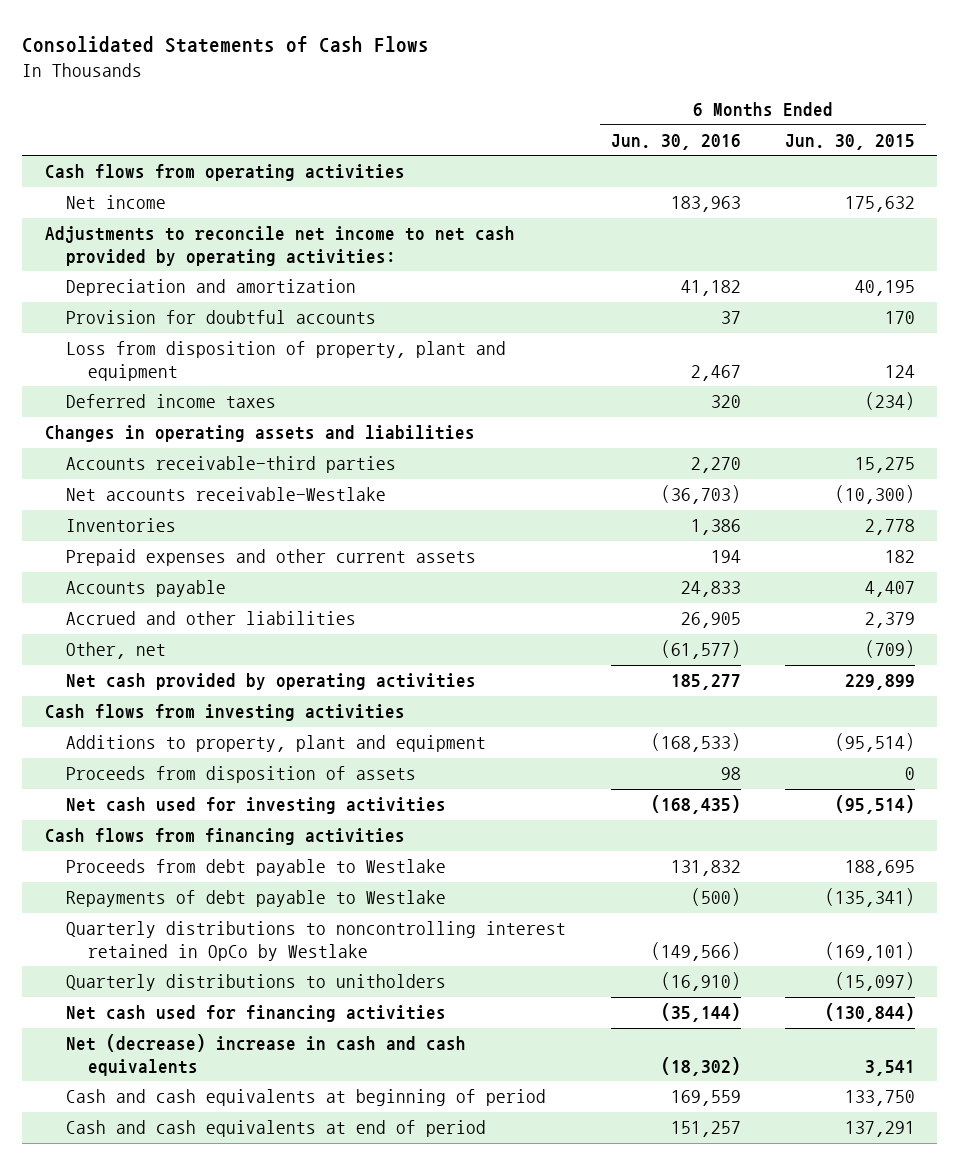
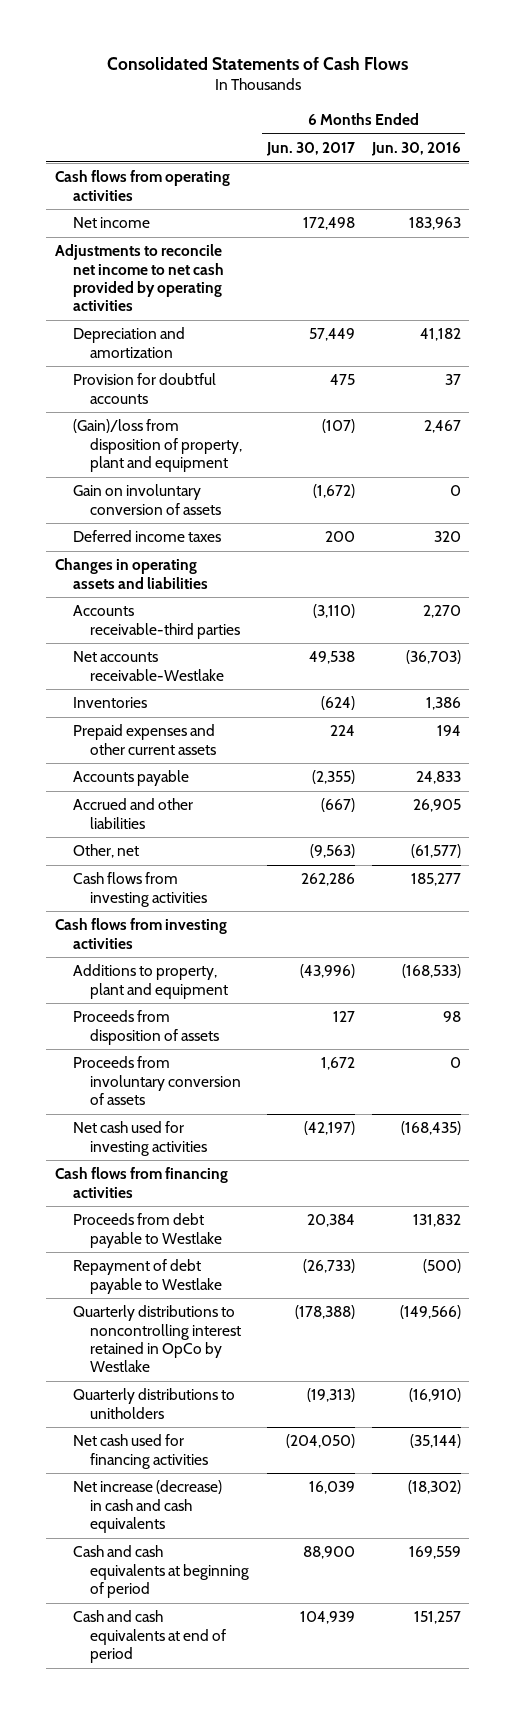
- | 6 Months Ended Jun. 30, 2016 | 6 Months Ended Jun. 30, 2015
+ | 6 Months Ended Jun. 30, 2017 | 6 Months Ended Jun. 30, 2016
- Adjustments to reconcile net income to net cash provided by operating activities:
+ Adjustments to reconcile net income to net cash provided by operating activities
- Loss from disposition of property, plant and equipment | 2,467 | 124
+ (Gain)/loss from disposition of property, plant and equipment | (107) | 2,467
+ Gain on involuntary conversion of assets | (1,672) | 0
- Net cash provided by operating activities | 185,277 | 229,899
+ Cash flows from investing activities | 262,286 | 185,277
+ Proceeds from involuntary conversion of assets | 1,672 | 0
- Repayments of debt payable to Westlake | (500) | (135,341)
+ Repayment of debt payable to Westlake | (26,733) | (500)
- Net (decrease) increase in cash and cash equivalents | (18,302) | 3,541
+ Net increase (decrease) in cash and cash equivalents | 16,039 | (18,302)

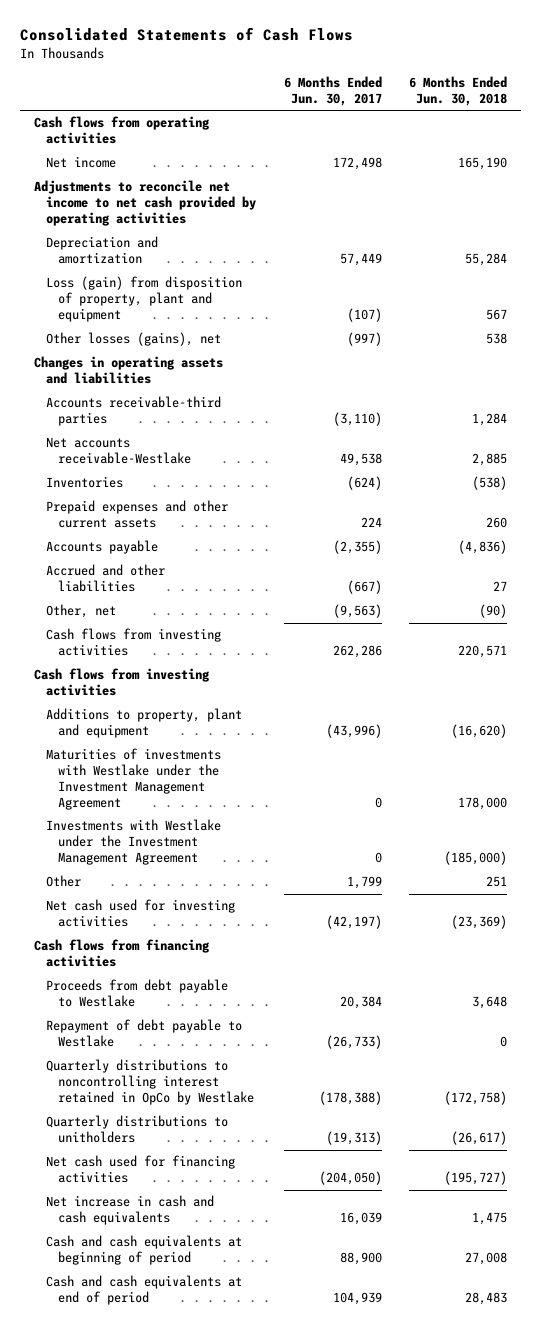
- | 6 Months Ended Jun. 30, 2017 | 6 Months Ended Jun. 30, 2016
+ | 6 Months Ended Jun. 30, 2017 | 6 Months Ended Jun. 30, 2018
- Provision for doubtful accounts | 475 | 37
- (Gain)/loss from disposition of property, plant and equipment | (107) | 2,467
- Gain on involuntary conversion of assets | (1,672) | 0
- Deferred income taxes | 200 | 320
+ Loss (gain) from disposition of property, plant and equipment | (107) | 567
+ Other losses (gains), net | (997) | 538
- Proceeds from disposition of assets | 127 | 98
- Proceeds from involuntary conversion of assets | 1,672 | 0
+ Maturities of investments with Westlake under the Investment Management Agreement | 0 | 178,000
+ Investments with Westlake under the Investment Management Agreement | 0 | (185,000)
+ Other | 1,799 | 251
- Net increase (decrease) in cash and cash equivalents | 16,039 | (18,302)
+ Net increase in cash and cash equivalents | 16,039 | 1,475

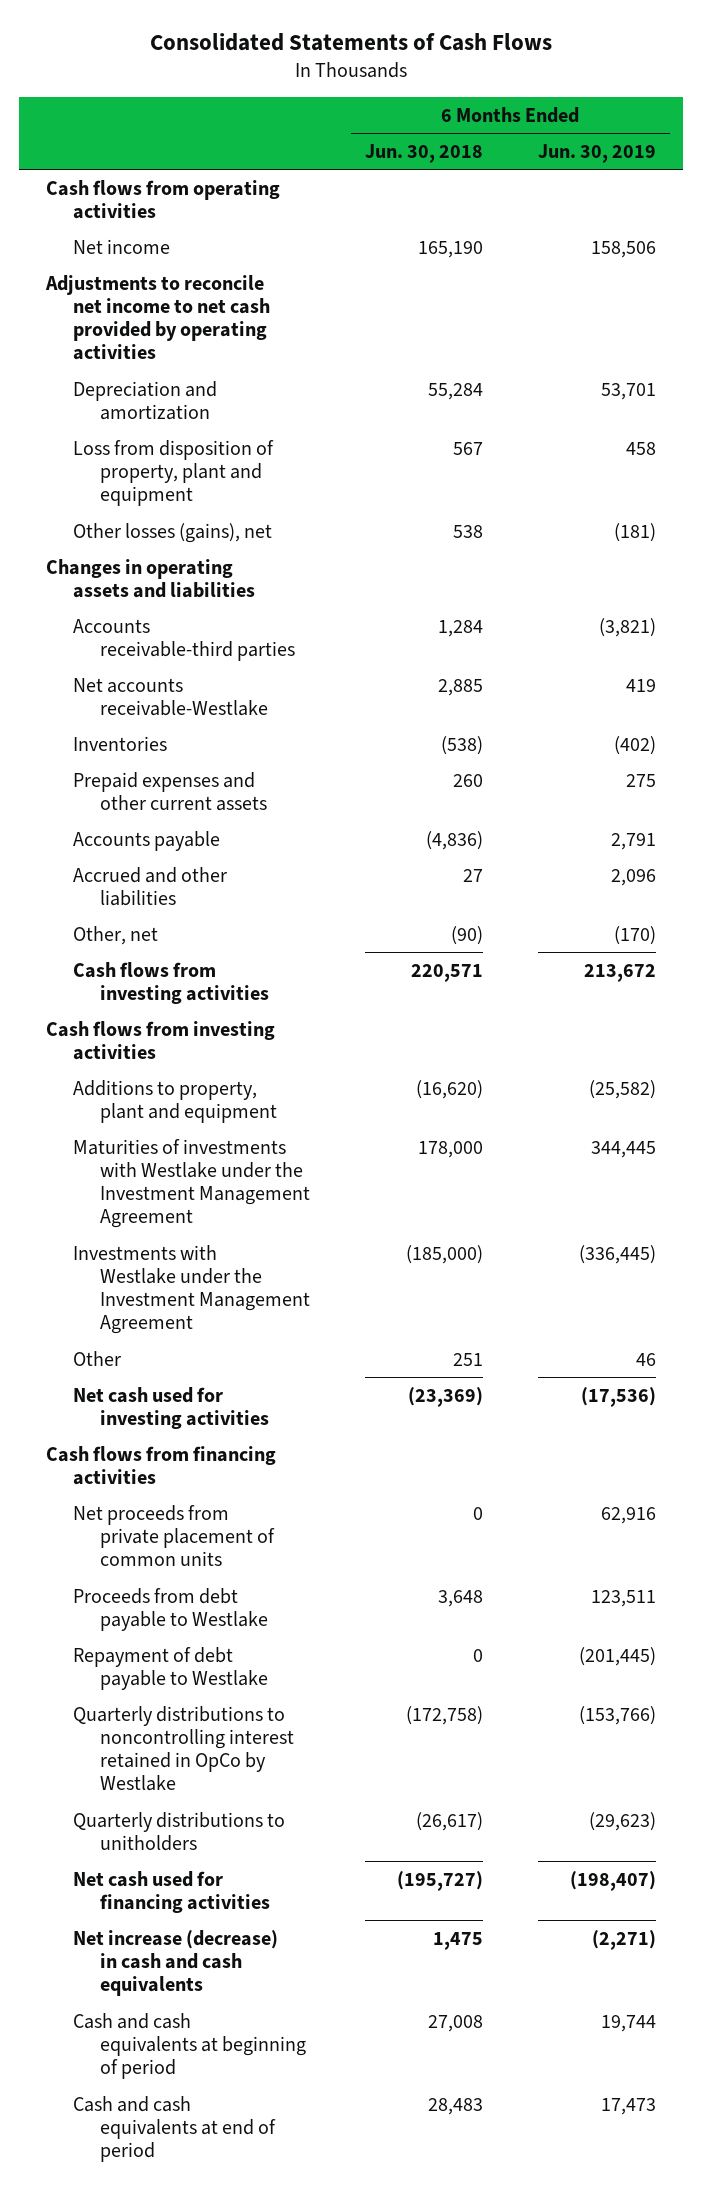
- | 6 Months Ended Jun. 30, 2017 | 6 Months Ended Jun. 30, 2018
+ | 6 Months Ended Jun. 30, 2018 | 6 Months Ended Jun. 30, 2019
- Loss (gain) from disposition of property, plant and equipment | (107) | 567
+ Loss from disposition of property, plant and equipment | 567 | 458
+ Net proceeds from private placement of common units | 0 | 62,916
- Net increase in cash and cash equivalents | 16,039 | 1,475
+ Net increase (decrease) in cash and cash equivalents | 1,475 | (2,271)

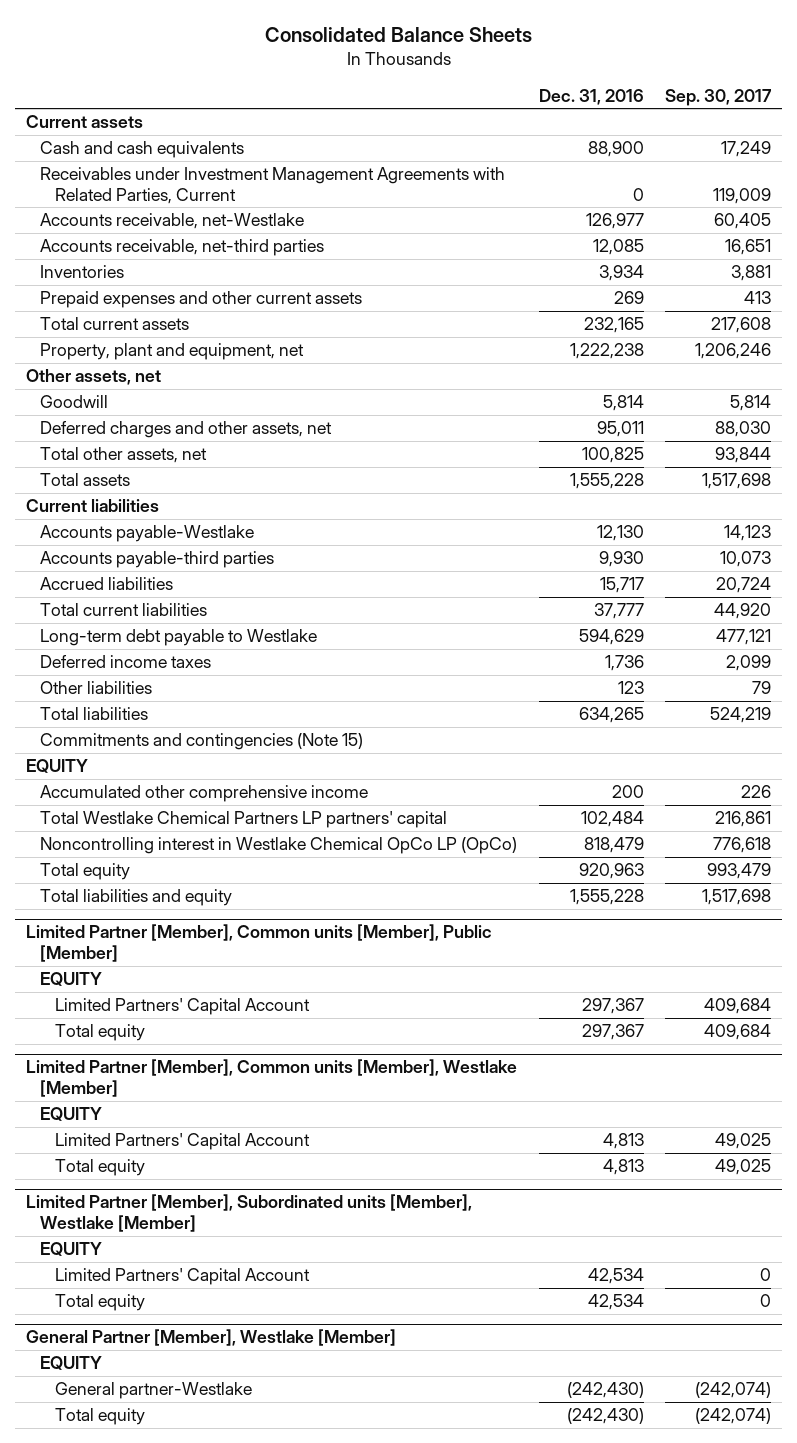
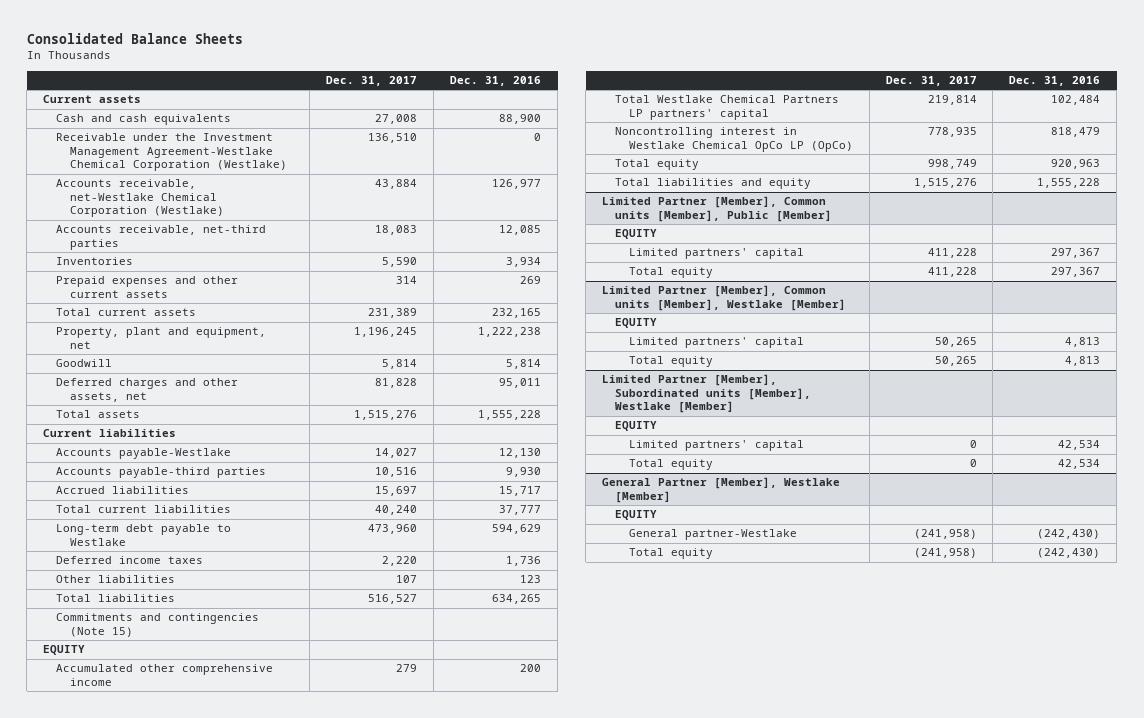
- | Dec. 31, 2016 | Sep. 30, 2017
+ | Dec. 31, 2017 | Dec. 31, 2016
- Receivables under Investment Management Agreements with Related Parties, Current | 0 | 119,009
- Accounts receivable, net-Westlake | 126,977 | 60,405
+ Receivable under the Investment Management Agreement-Westlake Chemical Corporation (Westlake) | 136,510 | 0
+ Accounts receivable, net-Westlake Chemical Corporation (Westlake) | 43,884 | 126,977
- Other assets, net
- Total other assets, net | 100,825 | 93,844
@ Limited Partner [Member], Common units [Member], Public [Member]
- Limited Partners' Capital Account | 297,367 | 409,684
+ Limited partners' capital | 411,228 | 297,367
@ Limited Partner [Member], Common units [Member], Westlake [Member]
- Limited Partners' Capital Account | 4,813 | 49,025
+ Limited partners' capital | 50,265 | 4,813
@ Limited Partner [Member], Subordinated units [Member], Westlake [Member]
- Limited Partners' Capital Account | 42,534 | 0
+ Limited partners' capital | 0 | 42,534

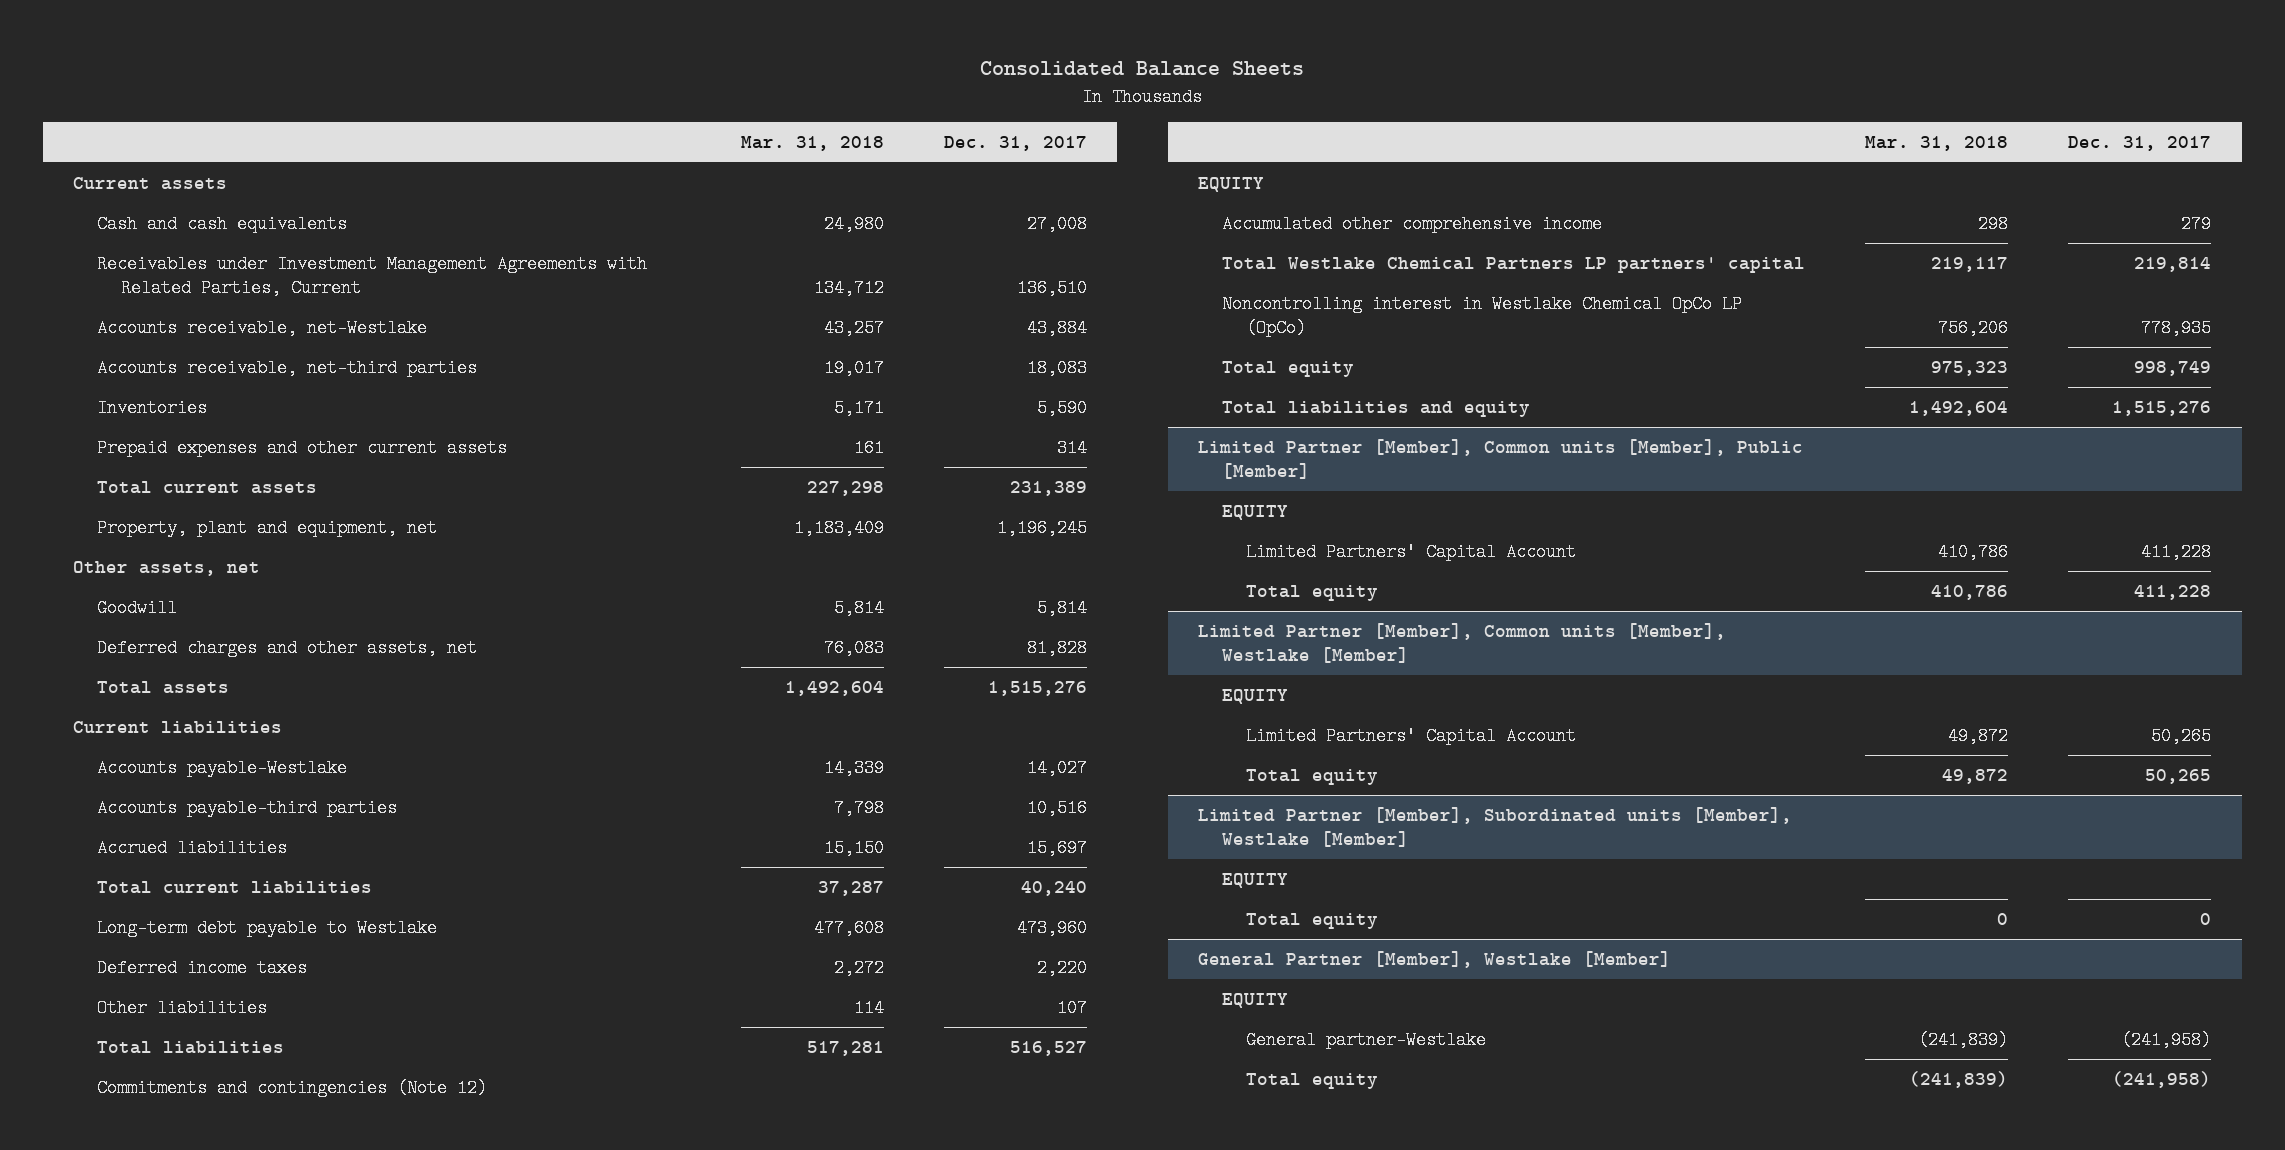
- | Dec. 31, 2017 | Dec. 31, 2016
+ | Mar. 31, 2018 | Dec. 31, 2017
- Receivable under the Investment Management Agreement-Westlake Chemical Corporation (Westlake) | 136,510 | 0
- Accounts receivable, net-Westlake Chemical Corporation (Westlake) | 43,884 | 126,977
+ Receivables under Investment Management Agreements with Related Parties, Current | 134,712 | 136,510
+ Accounts receivable, net-Westlake | 43,257 | 43,884
+ Other assets, net
- Commitments and contingencies (Note 15)
+ Commitments and contingencies (Note 12)
@ Limited Partner [Member], Common units [Member], Public [Member]
- Limited partners' capital | 411,228 | 297,367
+ Limited Partners' Capital Account | 410,786 | 411,228
@ Limited Partner [Member], Common units [Member], Westlake [Member]
- Limited partners' capital | 50,265 | 4,813
+ Limited Partners' Capital Account | 49,872 | 50,265
@ Limited Partner [Member], Subordinated units [Member], Westlake [Member]
- Limited partners' capital | 0 | 42,534

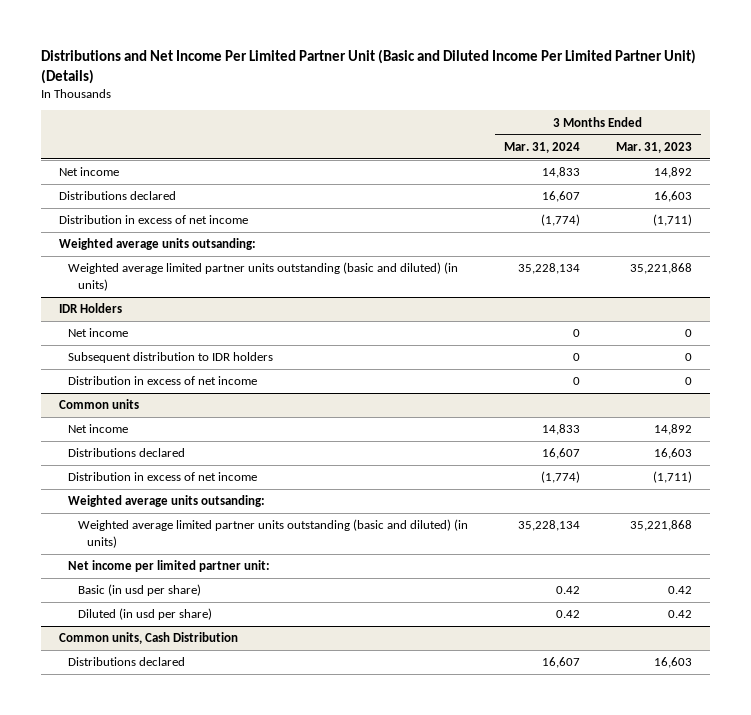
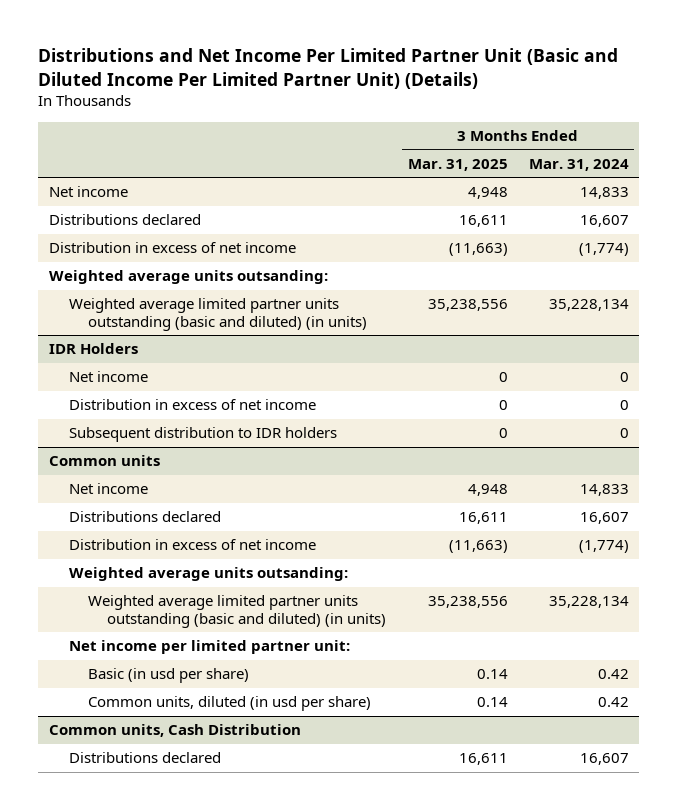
- | 3 Months Ended Mar. 31, 2024 | 3 Months Ended Mar. 31, 2023
+ | 3 Months Ended Mar. 31, 2025 | 3 Months Ended Mar. 31, 2024
@ IDR Holders
moved down: Subsequent distribution to IDR holders | 0 | 0
@ Common units
- Diluted (in usd per share) | 0.42 | 0.42
+ Common units, diluted (in usd per share) | 0.14 | 0.42

